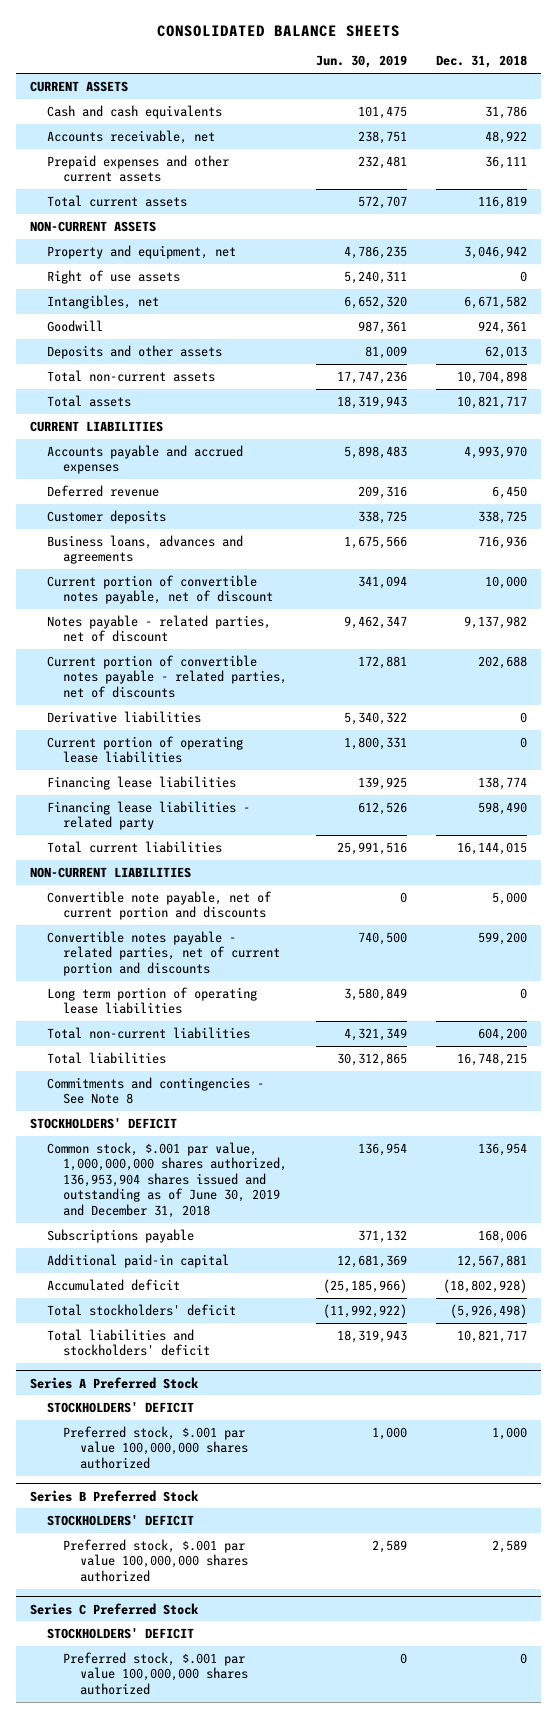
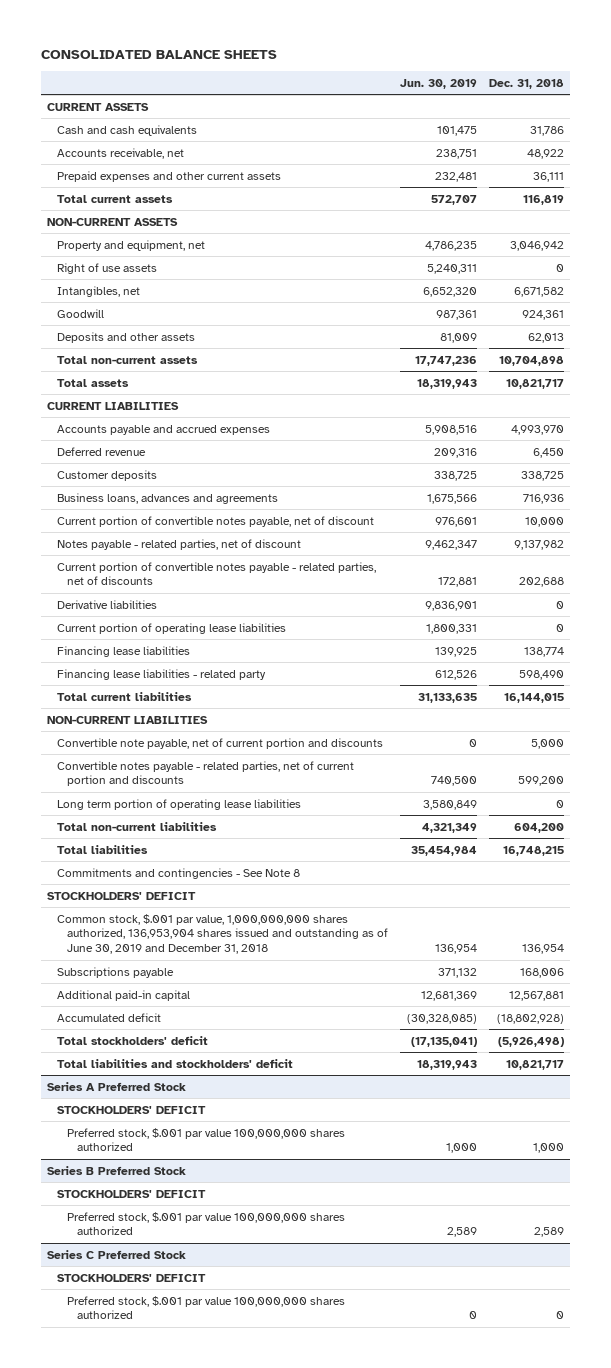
- Accounts payable and accrued expenses | 5,898,483 | 4,993,970
+ Accounts payable and accrued expenses | 5,908,516 | 4,993,970
- Current portion of convertible notes payable, net of discount | 341,094 | 10,000
+ Current portion of convertible notes payable, net of discount | 976,601 | 10,000
- Derivative liabilities | 5,340,322 | 0
+ Derivative liabilities | 9,836,901 | 0
- Total current liabilities | 25,991,516 | 16,144,015
+ Total current liabilities | 31,133,635 | 16,144,015
- Total liabilities | 30,312,865 | 16,748,215
+ Total liabilities | 35,454,984 | 16,748,215
- Accumulated deficit | (25,185,966) | (18,802,928)
- Total stockholders' deficit | (11,992,922) | (5,926,498)
+ Accumulated deficit | (30,328,085) | (18,802,928)
+ Total stockholders' deficit | (17,135,041) | (5,926,498)

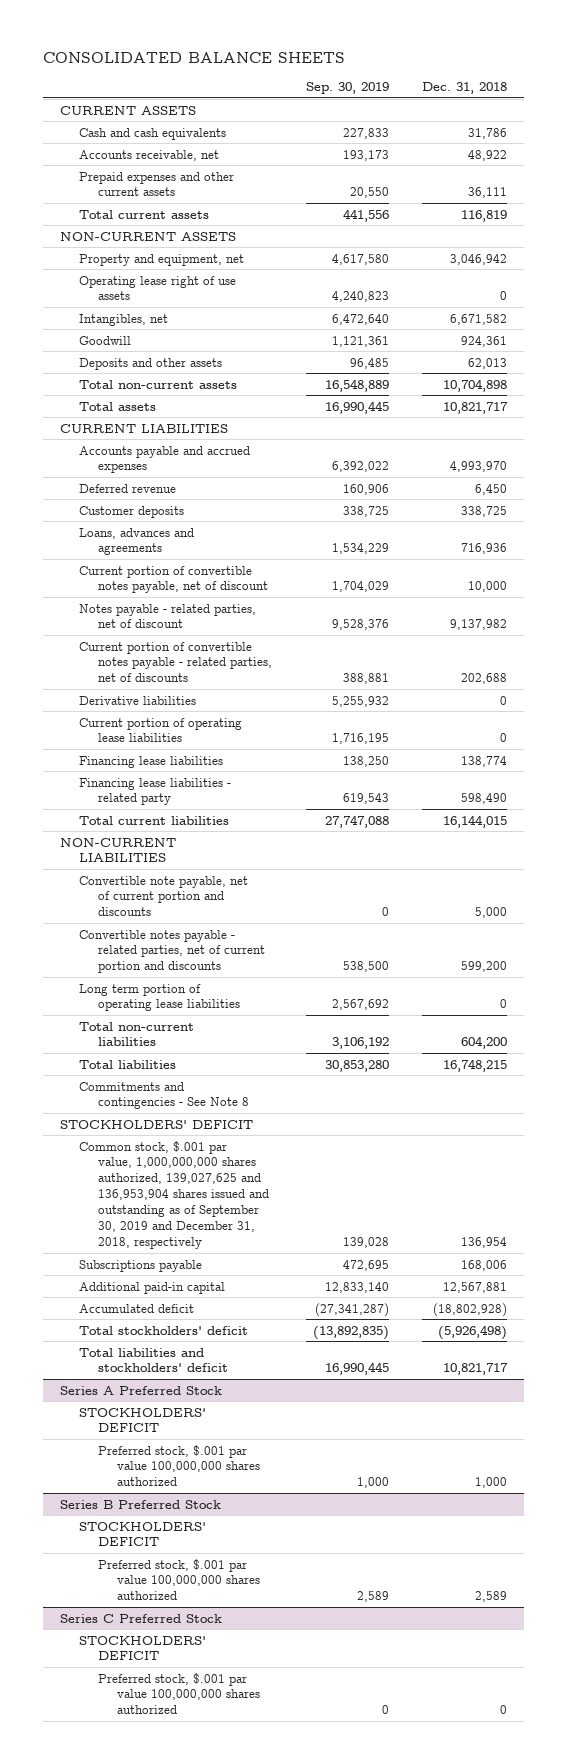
- | Jun. 30, 2019 | Dec. 31, 2018
+ | Sep. 30, 2019 | Dec. 31, 2018
- Right of use assets | 5,240,311 | 0
+ Operating lease right of use assets | 4,240,823 | 0
- Business loans, advances and agreements | 1,675,566 | 716,936
+ Loans, advances and agreements | 1,534,229 | 716,936
- Common stock, $.001 par value, 1,000,000,000 shares authorized, 136,953,904 shares issued and outstanding as of June 30, 2019 and December 31, 2018 | 136,954 | 136,954
+ Common stock, $.001 par value, 1,000,000,000 shares authorized, 139,027,625 and 136,953,904 shares issued and outstanding as of September 30, 2019 and December 31, 2018, respectively | 139,028 | 136,954

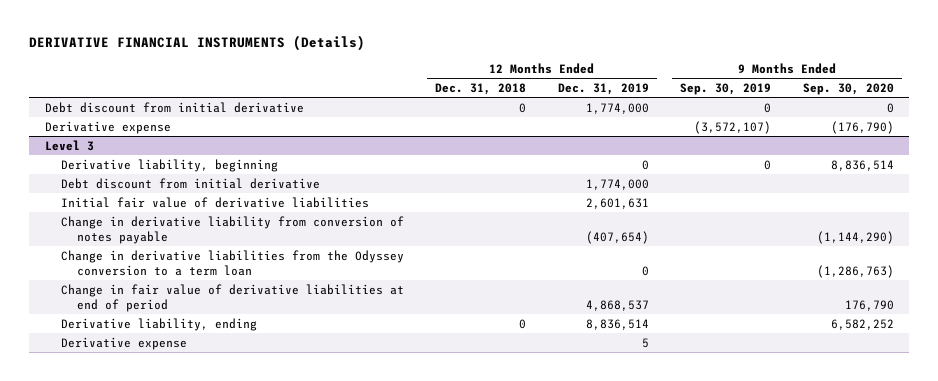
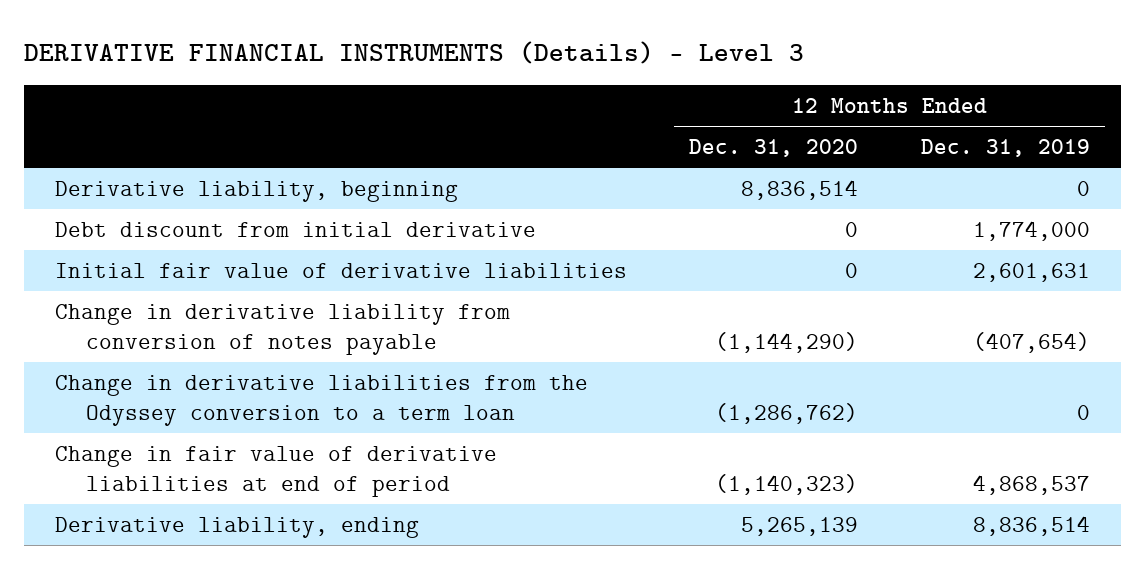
- DERIVATIVE FINANCIAL INSTRUMENTS (Details)
+ DERIVATIVE FINANCIAL INSTRUMENTS (Details) - Level 3
- | 12 Months Ended Dec. 31, 2018 | 12 Months Ended Dec. 31, 2019 | 9 Months Ended Sep. 30, 2019 | 9 Months Ended Sep. 30, 2020
+ | 12 Months Ended Dec. 31, 2020 | 12 Months Ended Dec. 31, 2019
- Debt discount from initial derivative | 0 | 1,774,000 | 0 | 0
- Derivative expense | | | (3,572,107) | (176,790)
- Level 3
- Derivative expense | | 5 | |

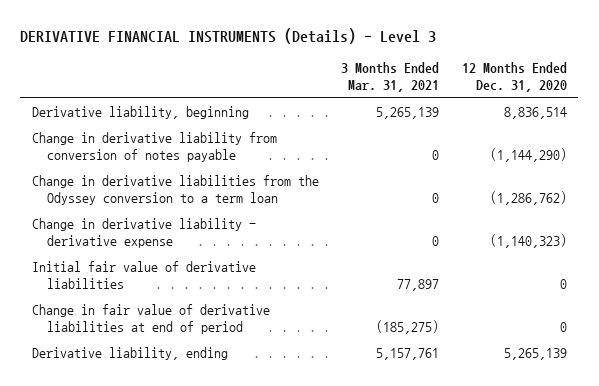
- | 12 Months Ended Dec. 31, 2020 | 12 Months Ended Dec. 31, 2019
+ | 3 Months Ended Mar. 31, 2021 | 12 Months Ended Dec. 31, 2020
- Debt discount from initial derivative | 0 | 1,774,000
- Change in fair value of derivative liabilities at end of period | (1,140,323) | 4,868,537
+ Change in derivative liability - derivative expense | 0 | (1,140,323)
moved down: Initial fair value of derivative liabilities | 77,897 | 0
+ Change in fair value of derivative liabilities at end of period | (185,275) | 0

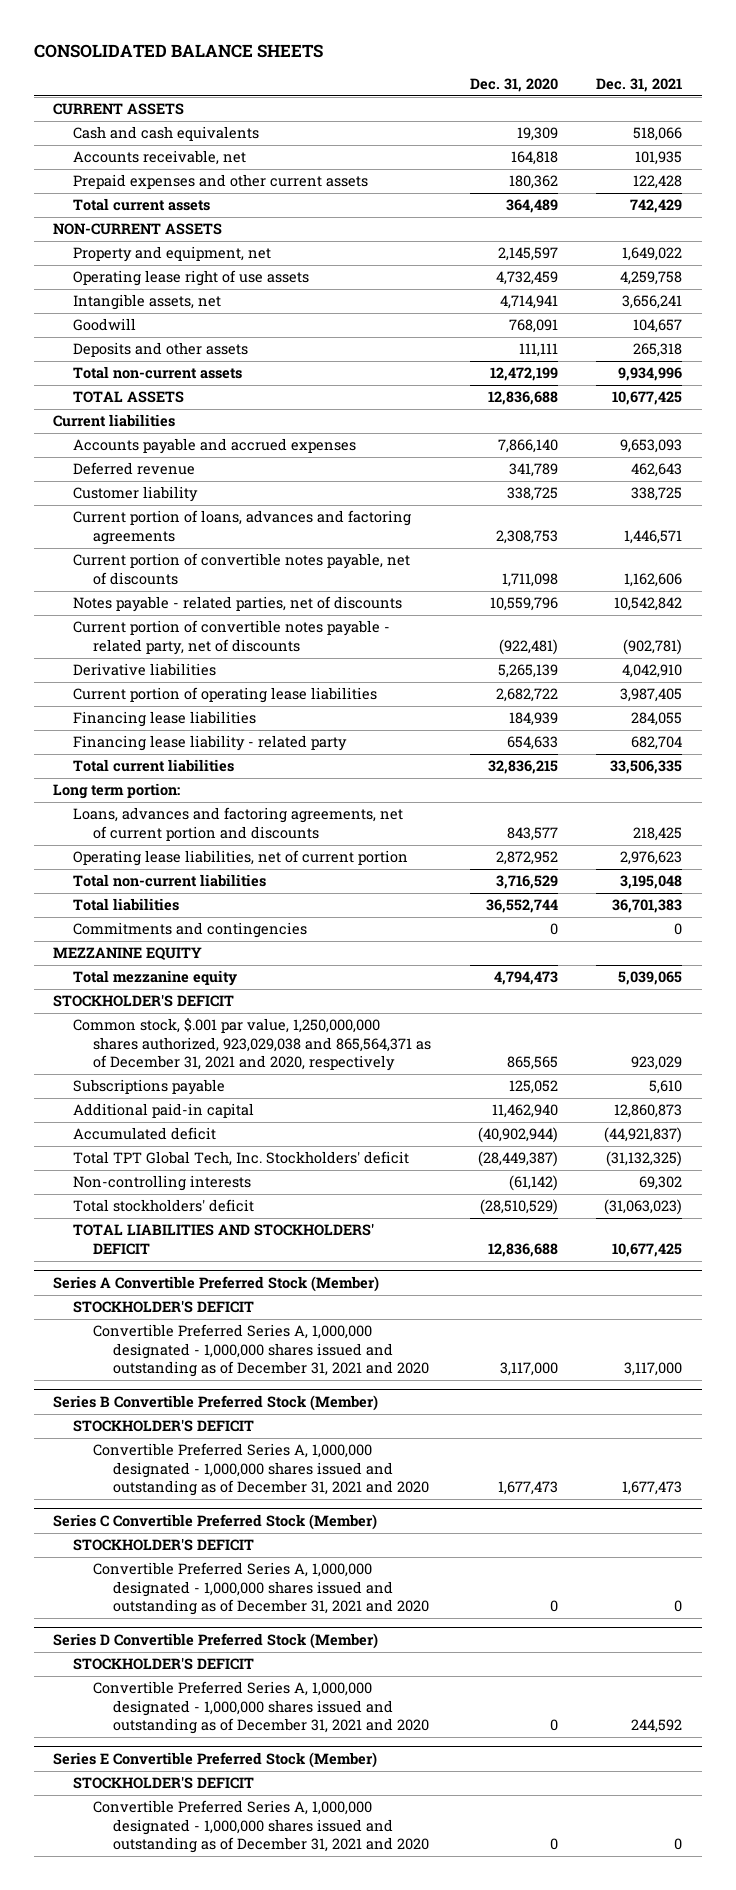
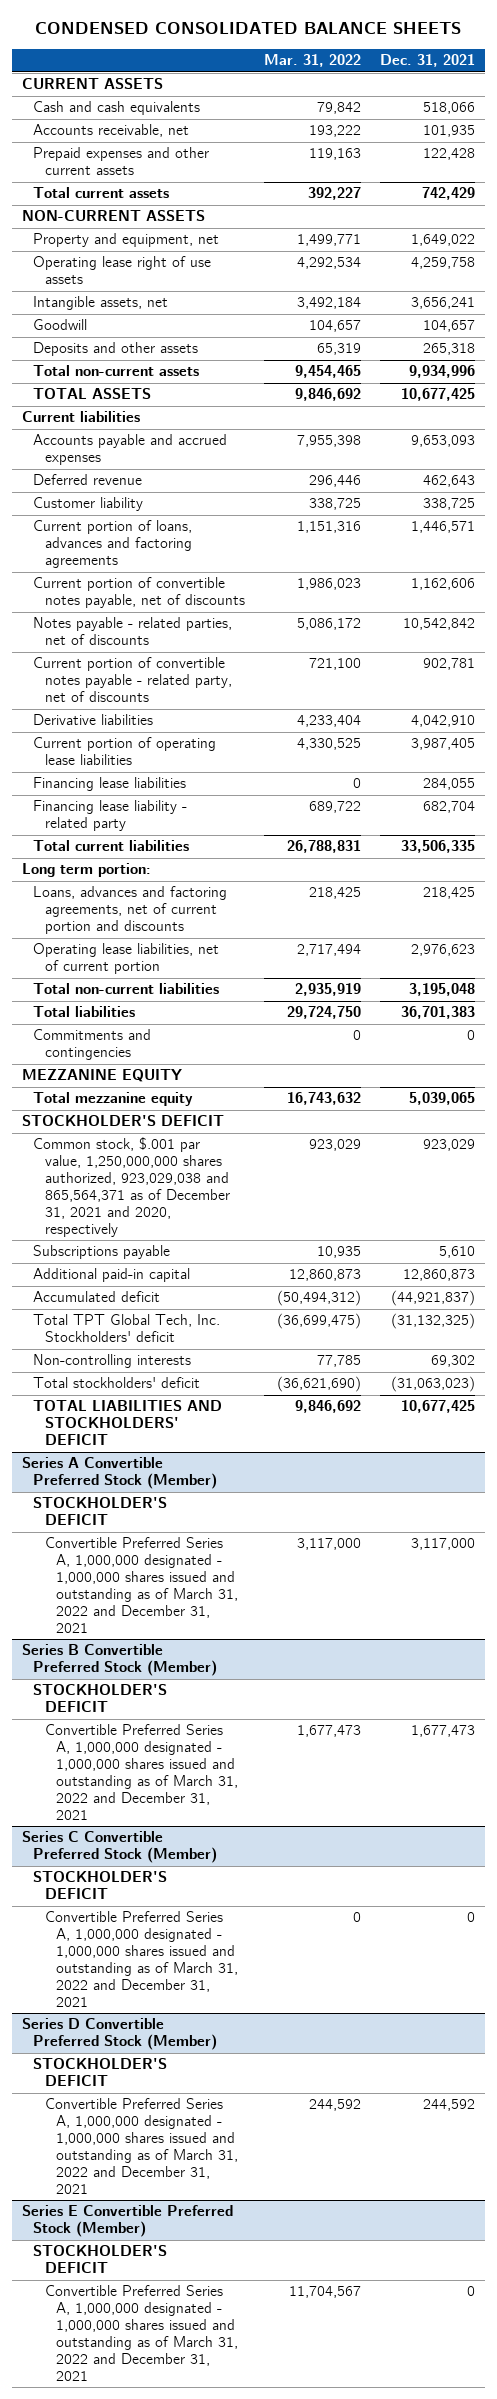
- CONSOLIDATED BALANCE SHEETS
+ CONDENSED CONSOLIDATED BALANCE SHEETS
- | Dec. 31, 2020 | Dec. 31, 2021
+ | Mar. 31, 2022 | Dec. 31, 2021
- Current portion of convertible notes payable - related party, net of discounts | (922,481) | (902,781)
+ Current portion of convertible notes payable - related party, net of discounts | 721,100 | 902,781
@ Series A Convertible Preferred Stock (Member)
- Convertible Preferred Series A, 1,000,000 designated - 1,000,000 shares issued and outstanding as of December 31, 2021 and 2020 | 3,117,000 | 3,117,000
+ Convertible Preferred Series A, 1,000,000 designated - 1,000,000 shares issued and outstanding as of March 31, 2022 and December 31, 2021 | 3,117,000 | 3,117,000
@ Series B Convertible Preferred Stock (Member)
- Convertible Preferred Series A, 1,000,000 designated - 1,000,000 shares issued and outstanding as of December 31, 2021 and 2020 | 1,677,473 | 1,677,473
+ Convertible Preferred Series A, 1,000,000 designated - 1,000,000 shares issued and outstanding as of March 31, 2022 and December 31, 2021 | 1,677,473 | 1,677,473
@ Series C Convertible Preferred Stock (Member)
- Convertible Preferred Series A, 1,000,000 designated - 1,000,000 shares issued and outstanding as of December 31, 2021 and 2020 | 0 | 0
+ Convertible Preferred Series A, 1,000,000 designated - 1,000,000 shares issued and outstanding as of March 31, 2022 and December 31, 2021 | 0 | 0
@ Series D Convertible Preferred Stock (Member)
- Convertible Preferred Series A, 1,000,000 designated - 1,000,000 shares issued and outstanding as of December 31, 2021 and 2020 | 0 | 244,592
+ Convertible Preferred Series A, 1,000,000 designated - 1,000,000 shares issued and outstanding as of March 31, 2022 and December 31, 2021 | 244,592 | 244,592
@ Series E Convertible Preferred Stock (Member)
- Convertible Preferred Series A, 1,000,000 designated - 1,000,000 shares issued and outstanding as of December 31, 2021 and 2020 | 0 | 0
+ Convertible Preferred Series A, 1,000,000 designated - 1,000,000 shares issued and outstanding as of March 31, 2022 and December 31, 2021 | 11,704,567 | 0

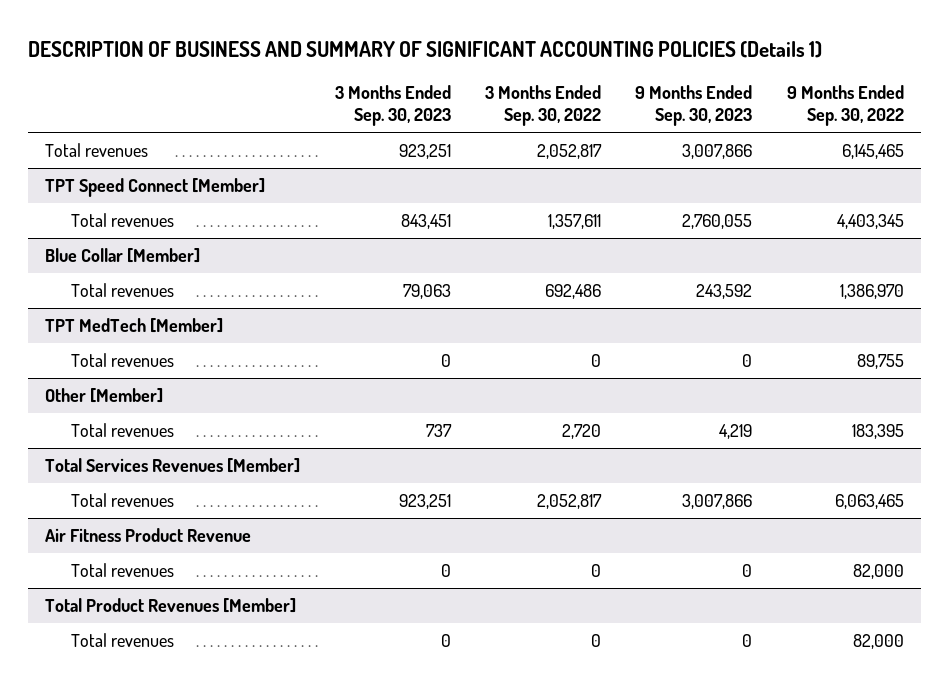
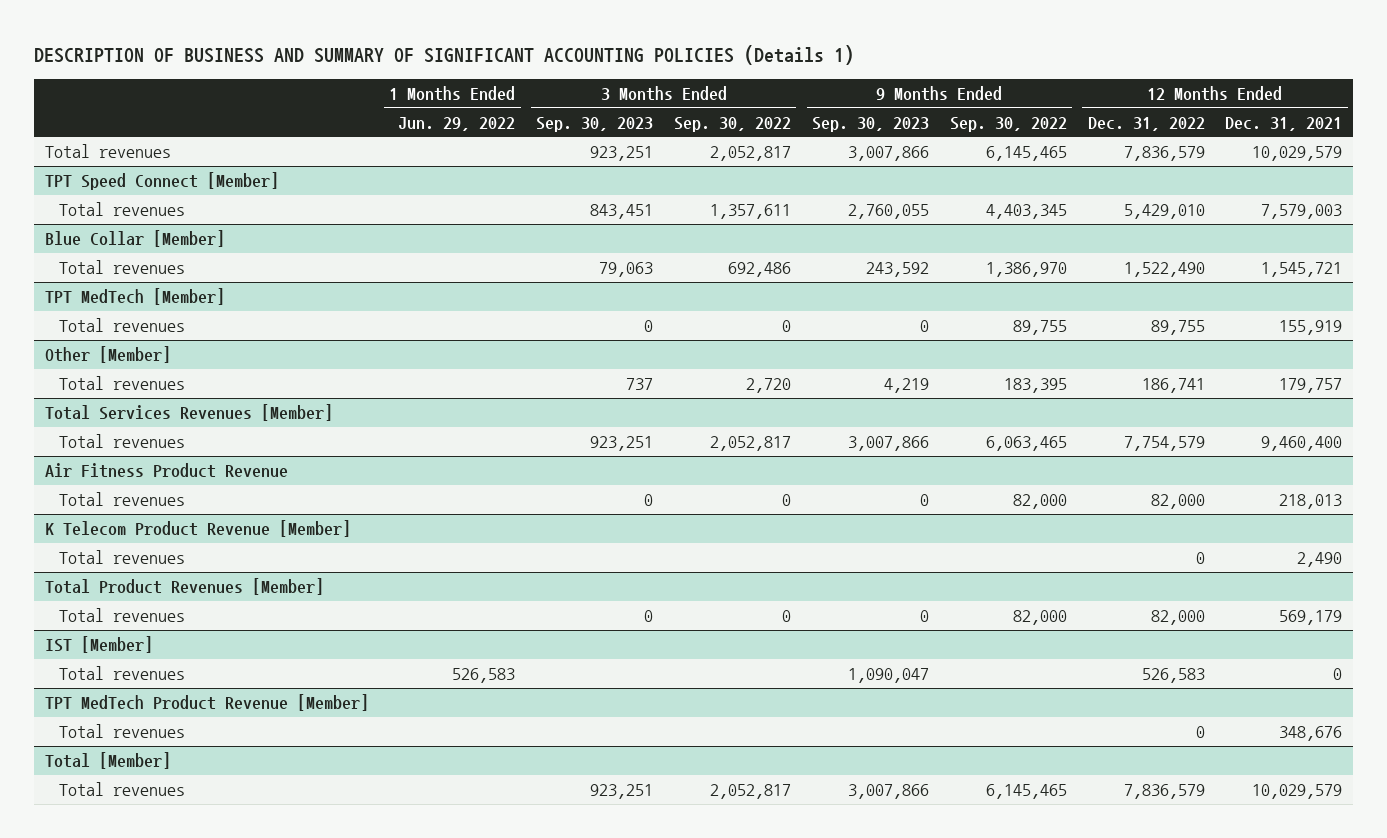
- | 3 Months Ended Sep. 30, 2023 | 3 Months Ended Sep. 30, 2022 | 9 Months Ended Sep. 30, 2023 | 9 Months Ended Sep. 30, 2022
+ | 1 Months Ended Jun. 29, 2022 | 3 Months Ended Sep. 30, 2023 | 3 Months Ended Sep. 30, 2022 | 9 Months Ended Sep. 30, 2023 | 9 Months Ended Sep. 30, 2022 | 12 Months Ended Dec. 31, 2022 | 12 Months Ended Dec. 31, 2021
+ K Telecom Product Revenue [Member]
+ Total revenues | | | | | | 0 | 2,490
+ IST [Member]
+ Total revenues | 526,583 | | | 1,090,047 | | 526,583 | 0
+ TPT MedTech Product Revenue [Member]
+ Total revenues | | | | | | 0 | 348,676
+ Total [Member]
+ Total revenues | | 923,251 | 2,052,817 | 3,007,866 | 6,145,465 | 7,836,579 | 10,029,579

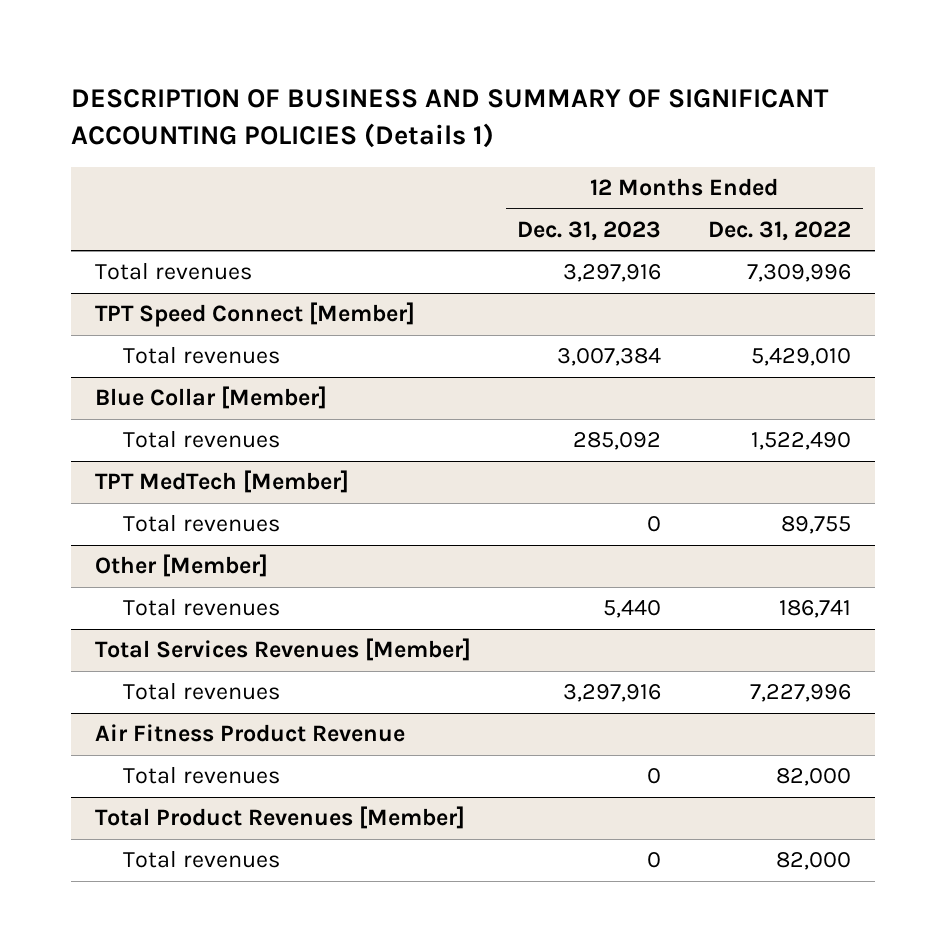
- | 1 Months Ended Jun. 29, 2022 | 3 Months Ended Sep. 30, 2023 | 3 Months Ended Sep. 30, 2022 | 9 Months Ended Sep. 30, 2023 | 9 Months Ended Sep. 30, 2022 | 12 Months Ended Dec. 31, 2022 | 12 Months Ended Dec. 31, 2021
+ | 12 Months Ended Dec. 31, 2023 | 12 Months Ended Dec. 31, 2022
- Total revenues | | 923,251 | 2,052,817 | 3,007,866 | 6,145,465 | 7,836,579 | 10,029,579
+ Total revenues | 3,297,916 | 7,309,996
@ Total Services Revenues [Member]
- Total revenues | | 923,251 | 2,052,817 | 3,007,866 | 6,063,465 | 7,754,579 | 9,460,400
+ Total revenues | 3,297,916 | 7,227,996
- K Telecom Product Revenue [Member]
- Total revenues | | | | | | 0 | 2,490
- IST [Member]
- Total revenues | 526,583 | | | 1,090,047 | | 526,583 | 0
- TPT MedTech Product Revenue [Member]
- Total revenues | | | | | | 0 | 348,676
- Total [Member]
- Total revenues | | 923,251 | 2,052,817 | 3,007,866 | 6,145,465 | 7,836,579 | 10,029,579

